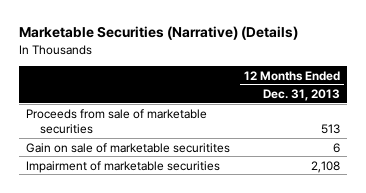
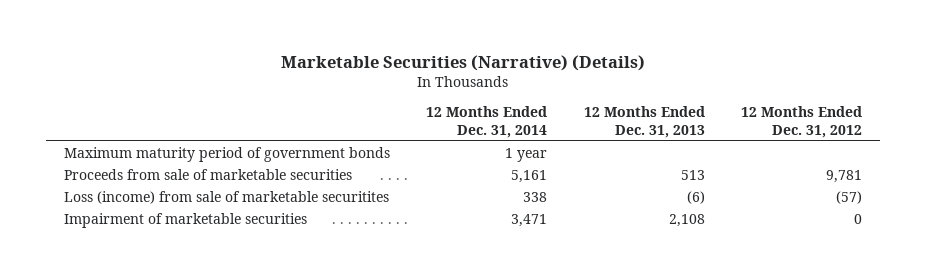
- | 12 Months Ended Dec. 31, 2013
+ | 12 Months Ended Dec. 31, 2014 | 12 Months Ended Dec. 31, 2013 | 12 Months Ended Dec. 31, 2012
+ Maximum maturity period of government bonds | 1 year | |
- Gain on sale of marketable securitites | 6
+ Loss (income) from sale of marketable securitites | 338 | (6) | (57)

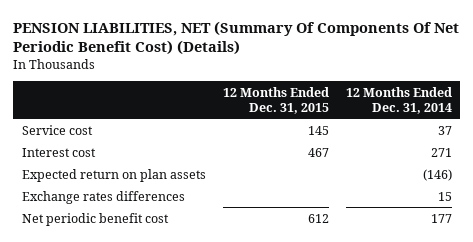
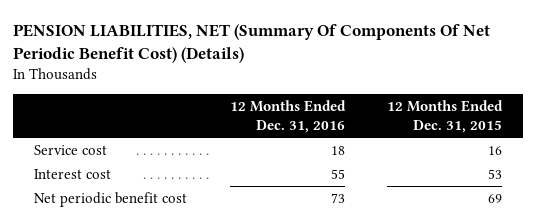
- | 12 Months Ended Dec. 31, 2015 | 12 Months Ended Dec. 31, 2014
+ | 12 Months Ended Dec. 31, 2016 | 12 Months Ended Dec. 31, 2015
- Service cost | 145 | 37
- Interest cost | 467 | 271
- Expected return on plan assets | | (146)
- Exchange rates differences | | 15
- Net periodic benefit cost | 612 | 177
+ Service cost | 18 | 16
+ Interest cost | 55 | 53
+ Net periodic benefit cost | 73 | 69

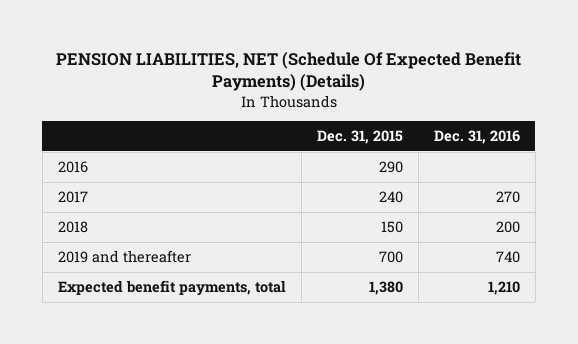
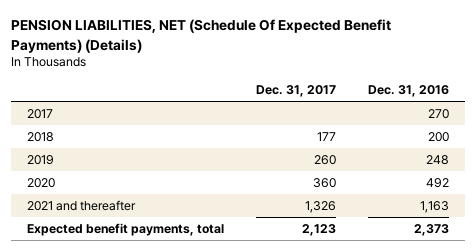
- | Dec. 31, 2015 | Dec. 31, 2016
+ | Dec. 31, 2017 | Dec. 31, 2016
- 2016 | 290 |
- 2019 and thereafter | 700 | 740
- Expected benefit payments, total | 1,380 | 1,210
+ 2019 | 260 | 248
+ 2020 | 360 | 492
+ 2021 and thereafter | 1,326 | 1,163
+ Expected benefit payments, total | 2,123 | 2,373

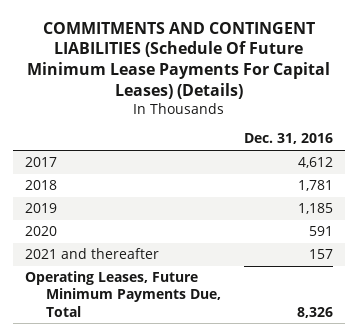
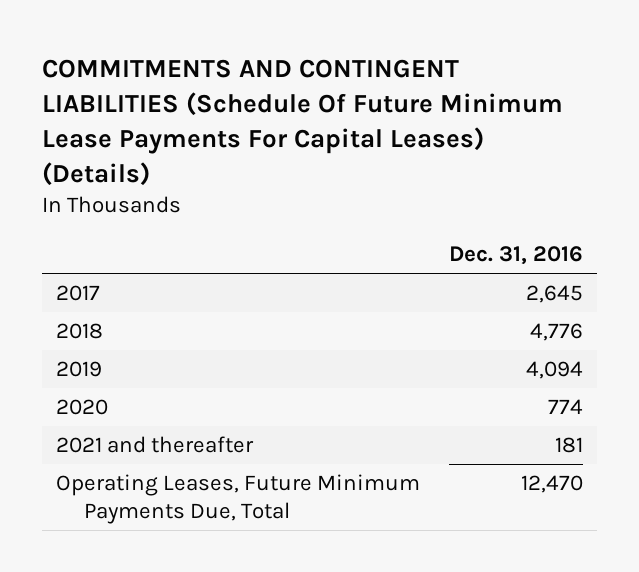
- 2017 | 4,612
- 2018 | 1,781
- 2019 | 1,185
- 2020 | 591
- 2021 and thereafter | 157
- Operating Leases, Future Minimum Payments Due, Total | 8,326
+ 2017 | 2,645
+ 2018 | 4,776
+ 2019 | 4,094
+ 2020 | 774
+ 2021 and thereafter | 181
+ Operating Leases, Future Minimum Payments Due, Total | 12,470

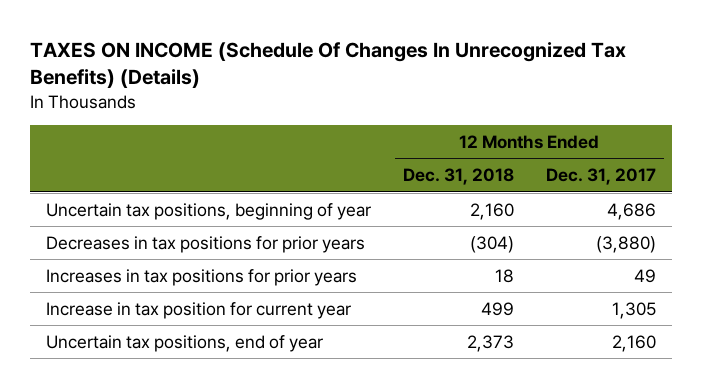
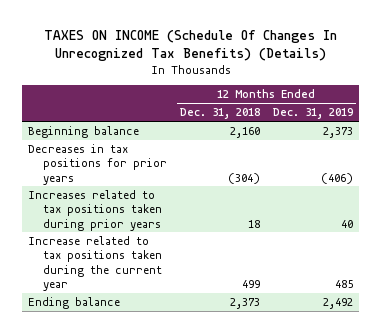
- | 12 Months Ended Dec. 31, 2018 | 12 Months Ended Dec. 31, 2017
+ | 12 Months Ended Dec. 31, 2018 | 12 Months Ended Dec. 31, 2019
- Uncertain tax positions, beginning of year | 2,160 | 4,686
+ Beginning balance | 2,160 | 2,373
- Increases in tax positions for prior years | 18 | 49
- Increase in tax position for current year | 499 | 1,305
- Uncertain tax positions, end of year | 2,373 | 2,160
+ Increases related to tax positions taken during prior years | 18 | 40
+ Increase related to tax positions taken during the current year | 499 | 485
+ Ending balance | 2,373 | 2,492

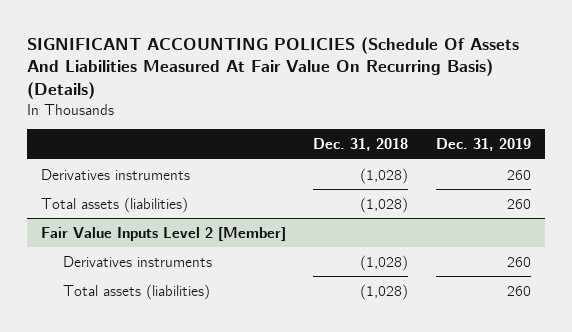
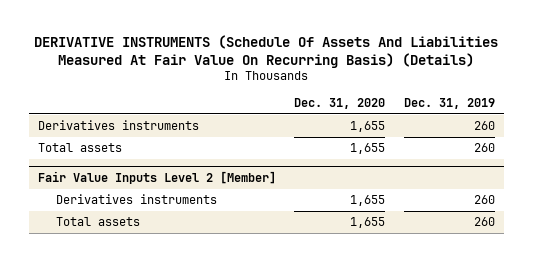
- SIGNIFICANT ACCOUNTING POLICIES (Schedule Of Assets And Liabilities Measured At Fair Value On Recurring Basis) (Details)
+ DERIVATIVE INSTRUMENTS (Schedule Of Assets And Liabilities Measured At Fair Value On Recurring Basis) (Details)
- | Dec. 31, 2018 | Dec. 31, 2019
+ | Dec. 31, 2020 | Dec. 31, 2019
- Total assets (liabilities) | (1,028) | 260
+ Total assets | 1,655 | 260
@ Fair Value Inputs Level 2 [Member]
- Total assets (liabilities) | (1,028) | 260
+ Total assets | 1,655 | 260

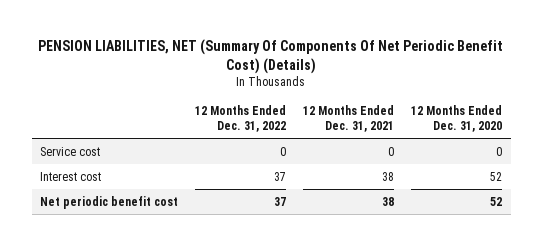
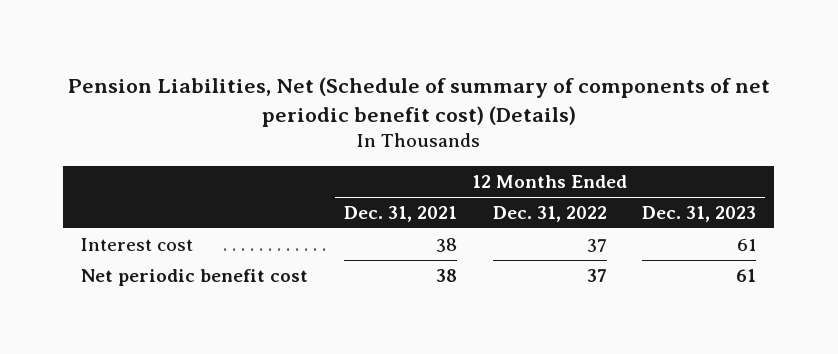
- PENSION LIABILITIES, NET (Summary Of Components Of Net Periodic Benefit Cost) (Details)
+ Pension Liabilities, Net (Schedule of summary of components of net periodic benefit cost) (Details)
- | 12 Months Ended Dec. 31, 2022 | 12 Months Ended Dec. 31, 2021 | 12 Months Ended Dec. 31, 2020
+ | 12 Months Ended Dec. 31, 2021 | 12 Months Ended Dec. 31, 2022 | 12 Months Ended Dec. 31, 2023
- Service cost | 0 | 0 | 0

